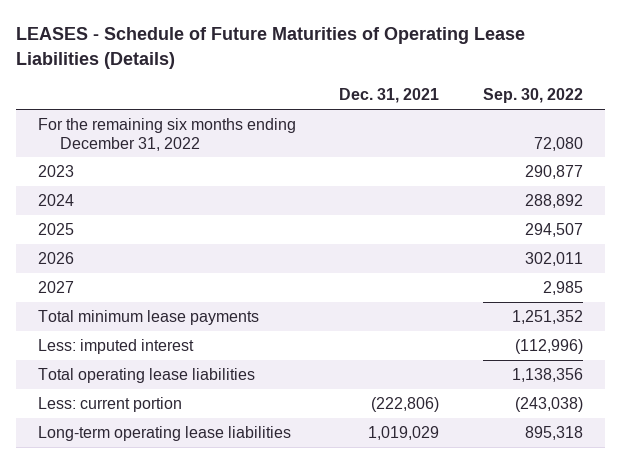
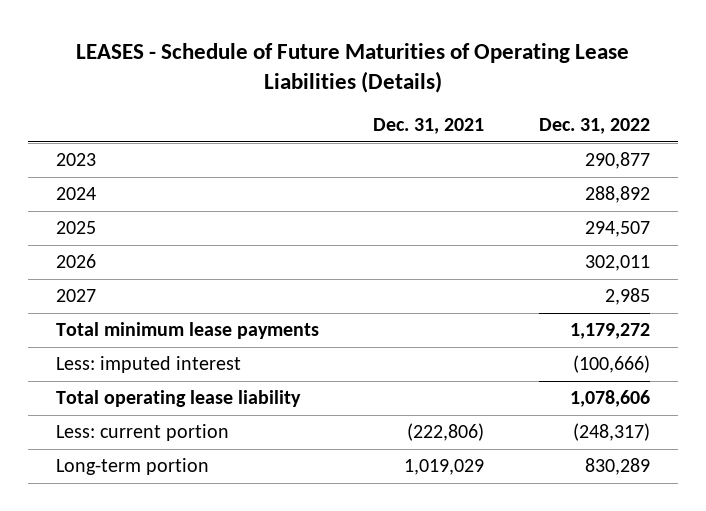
- | Dec. 31, 2021 | Sep. 30, 2022
+ | Dec. 31, 2021 | Dec. 31, 2022
- For the remaining six months ending December 31, 2022 | | 72,080
- Total operating lease liabilities | | 1,138,356
+ Total operating lease liability | | 1,078,606
- Long-term operating lease liabilities | 1,019,029 | 895,318
+ Long-term portion | 1,019,029 | 830,289

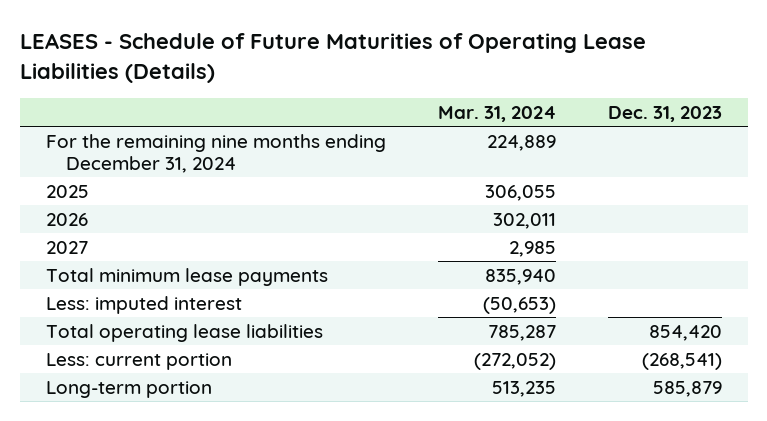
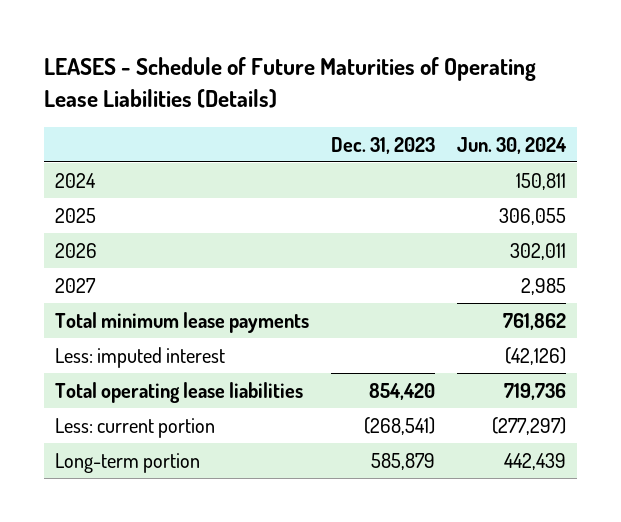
- | Mar. 31, 2024 | Dec. 31, 2023
+ | Dec. 31, 2023 | Jun. 30, 2024
- For the remaining nine months ending December 31, 2024 | 224,889 |
+ 2024 | | 150,811

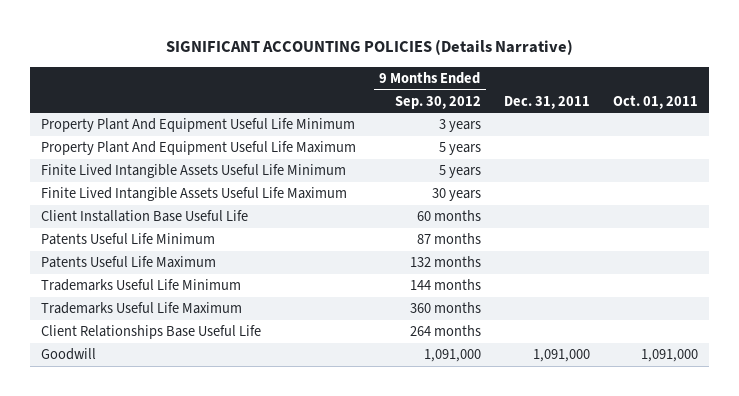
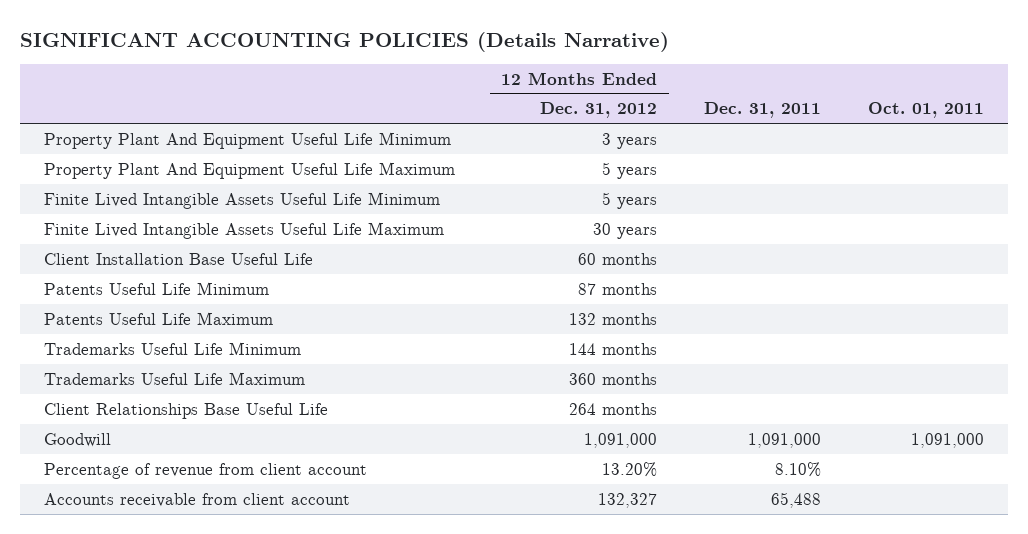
- | 9 Months Ended Sep. 30, 2012 | Dec. 31, 2011 | Oct. 01, 2011
+ | 12 Months Ended Dec. 31, 2012 | Dec. 31, 2011 | Oct. 01, 2011
+ Percentage of revenue from client account | 13.20% | 8.10% |
+ Accounts receivable from client account | 132,327 | 65,488 |

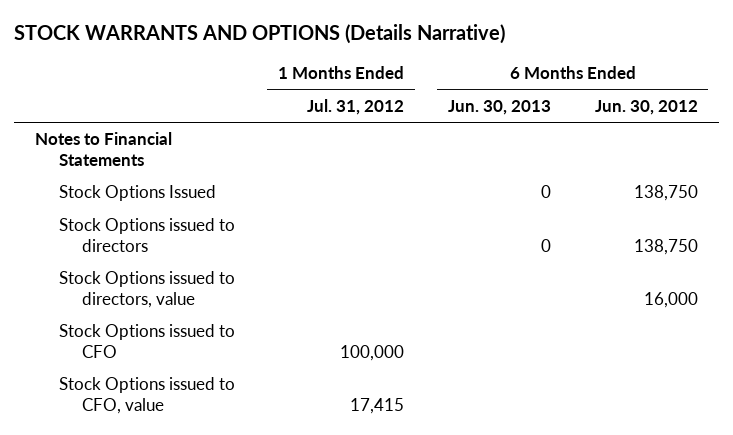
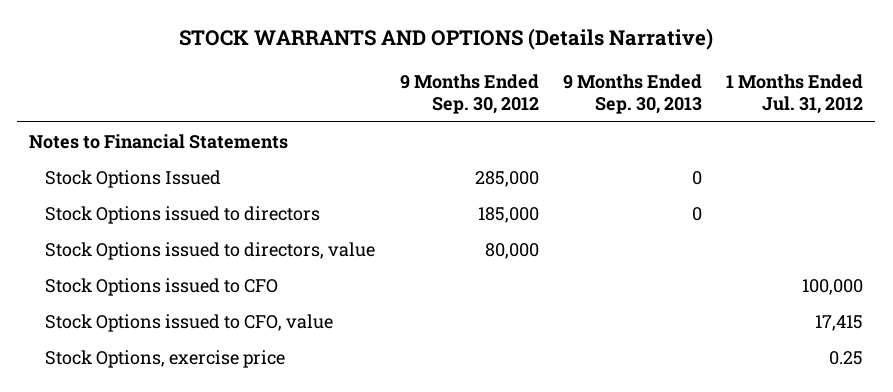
- | 1 Months Ended Jul. 31, 2012 | 6 Months Ended Jun. 30, 2013 | 6 Months Ended Jun. 30, 2012
+ | 9 Months Ended Sep. 30, 2012 | 9 Months Ended Sep. 30, 2013 | 1 Months Ended Jul. 31, 2012
+ Stock Options, exercise price | | | 0.25

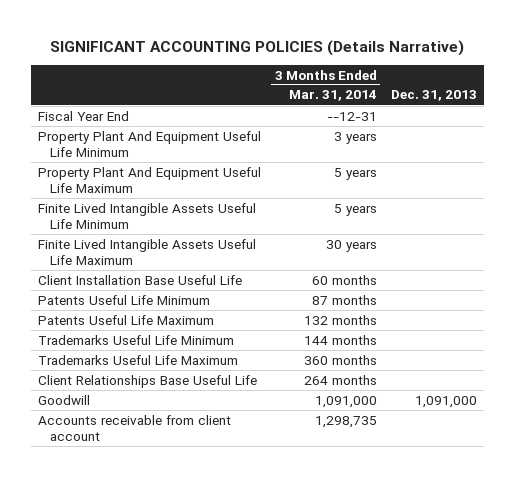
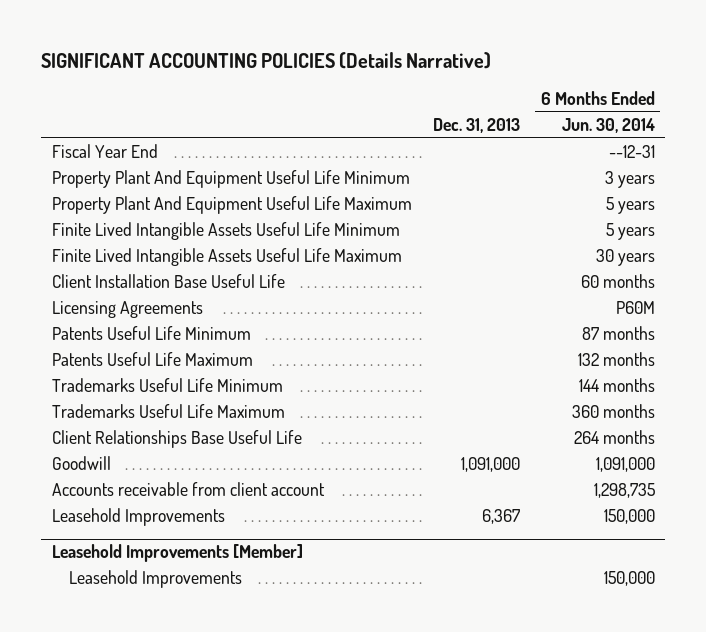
- | 3 Months Ended Mar. 31, 2014 | Dec. 31, 2013
+ | Dec. 31, 2013 | 6 Months Ended Jun. 30, 2014
+ Licensing Agreements | | P60M
+ Leasehold Improvements | 6,367 | 150,000
+ Leasehold Improvements [Member]
+ Leasehold Improvements | | 150,000

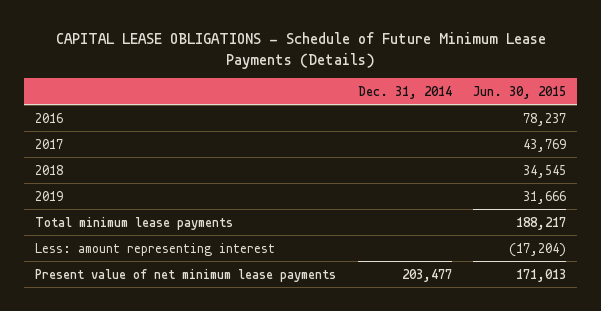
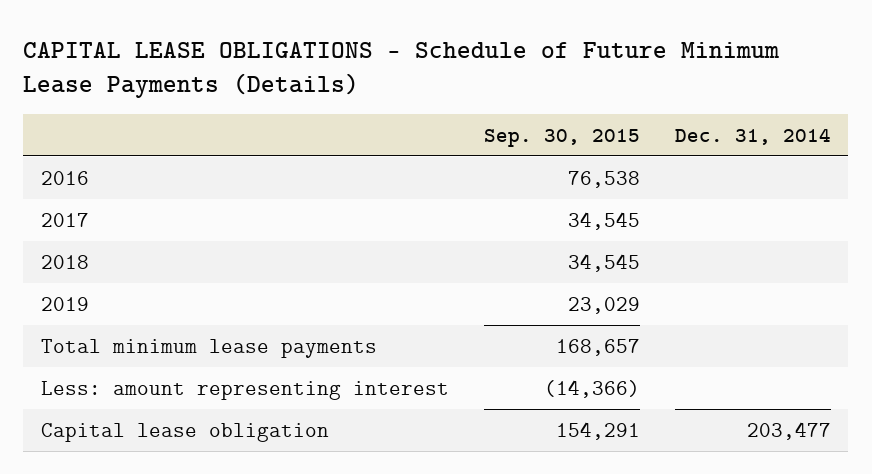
- | Dec. 31, 2014 | Jun. 30, 2015
+ | Sep. 30, 2015 | Dec. 31, 2014
- Present value of net minimum lease payments | 203,477 | 171,013
+ Capital lease obligation | 154,291 | 203,477

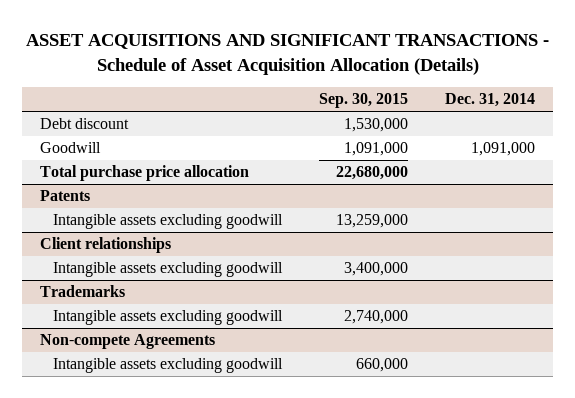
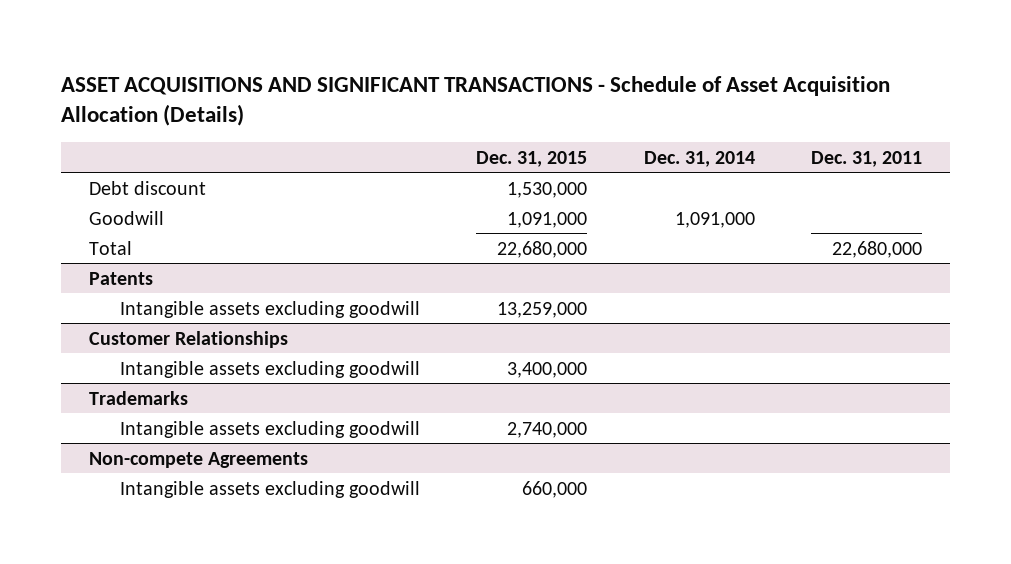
- | Sep. 30, 2015 | Dec. 31, 2014
+ | Dec. 31, 2015 | Dec. 31, 2014 | Dec. 31, 2011
- Total purchase price allocation | 22,680,000 |
+ Total | 22,680,000 | | 22,680,000
- Client relationships
+ Customer Relationships

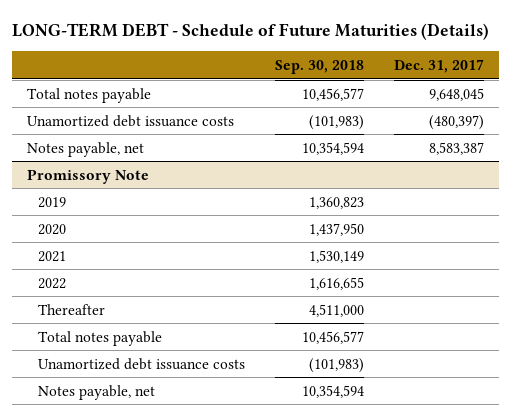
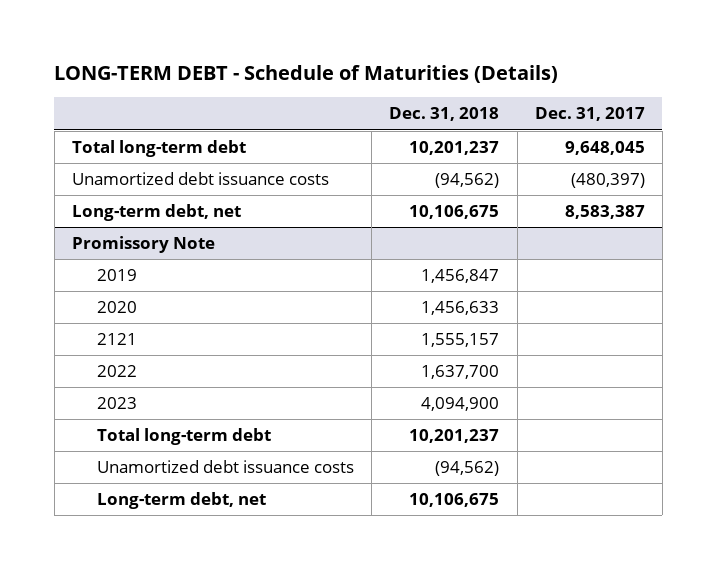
- LONG-TERM DEBT - Schedule of Future Maturities (Details)
+ LONG-TERM DEBT - Schedule of Maturities (Details)
- | Sep. 30, 2018 | Dec. 31, 2017
+ | Dec. 31, 2018 | Dec. 31, 2017
- Total notes payable | 10,456,577 | 9,648,045
+ Total long-term debt | 10,201,237 | 9,648,045
- Notes payable, net | 10,354,594 | 8,583,387
+ Long-term debt, net | 10,106,675 | 8,583,387
@ Promissory Note
- 2021 | 1,530,149 |
+ 2121 | 1,555,157 |
- Thereafter | 4,511,000 |
- Total notes payable | 10,456,577 |
+ 2023 | 4,094,900 |
+ Total long-term debt | 10,201,237 |
- Notes payable, net | 10,354,594 |
+ Long-term debt, net | 10,106,675 |

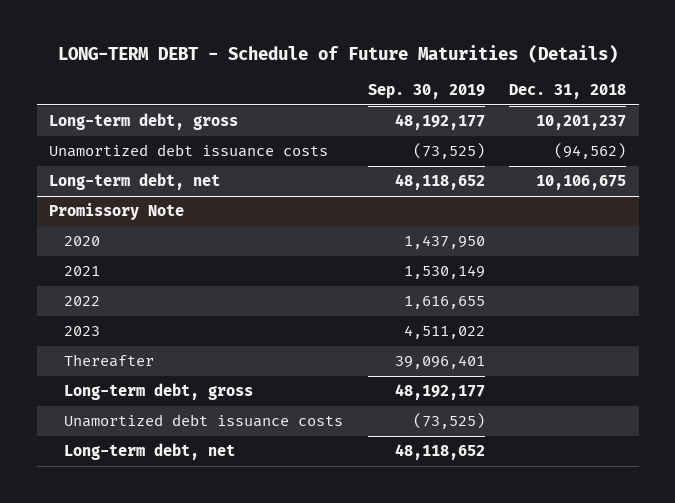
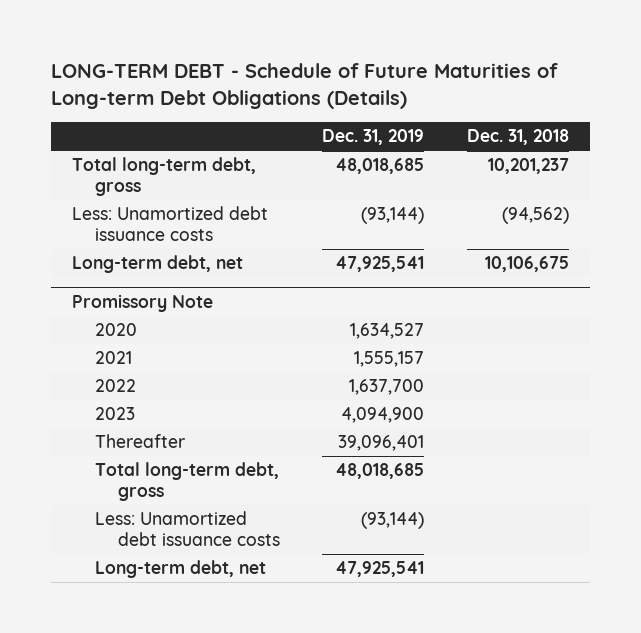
- LONG-TERM DEBT - Schedule of Future Maturities (Details)
+ LONG-TERM DEBT - Schedule of Future Maturities of Long-term Debt Obligations (Details)
- | Sep. 30, 2019 | Dec. 31, 2018
+ | Dec. 31, 2019 | Dec. 31, 2018
- Long-term debt, gross | 48,192,177 | 10,201,237
- Unamortized debt issuance costs | (73,525) | (94,562)
+ Total long-term debt, gross | 48,018,685 | 10,201,237
+ Less: Unamortized debt issuance costs | (93,144) | (94,562)
@ Promissory Note
- Long-term debt, gross | 48,192,177 |
- Unamortized debt issuance costs | (73,525) |
+ Total long-term debt, gross | 48,018,685 |
+ Less: Unamortized debt issuance costs | (93,144) |

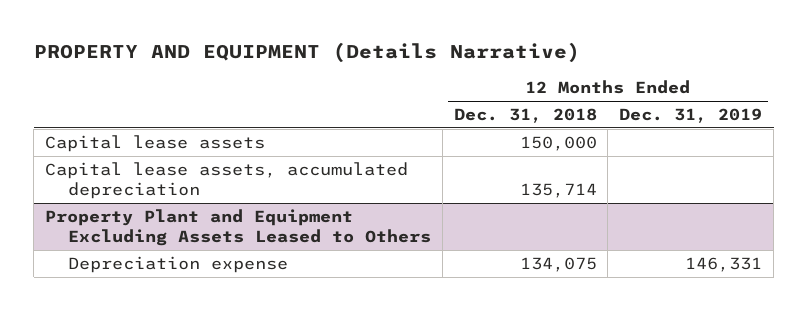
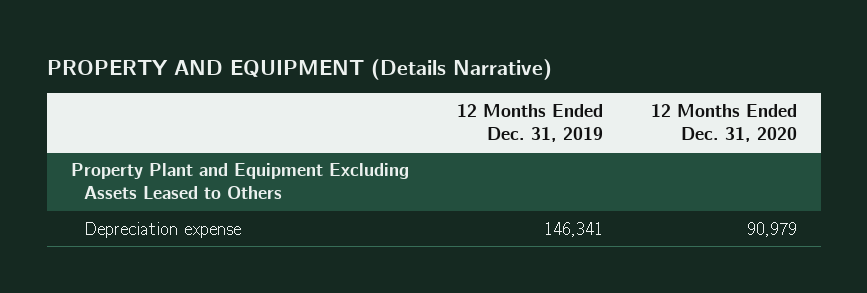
- | 12 Months Ended Dec. 31, 2018 | 12 Months Ended Dec. 31, 2019
+ | 12 Months Ended Dec. 31, 2019 | 12 Months Ended Dec. 31, 2020
- Capital lease assets | 150,000 |
- Capital lease assets, accumulated depreciation | 135,714 |
@ Property Plant and Equipment Excluding Assets Leased to Others
- Depreciation expense | 134,075 | 146,331
+ Depreciation expense | 146,341 | 90,979

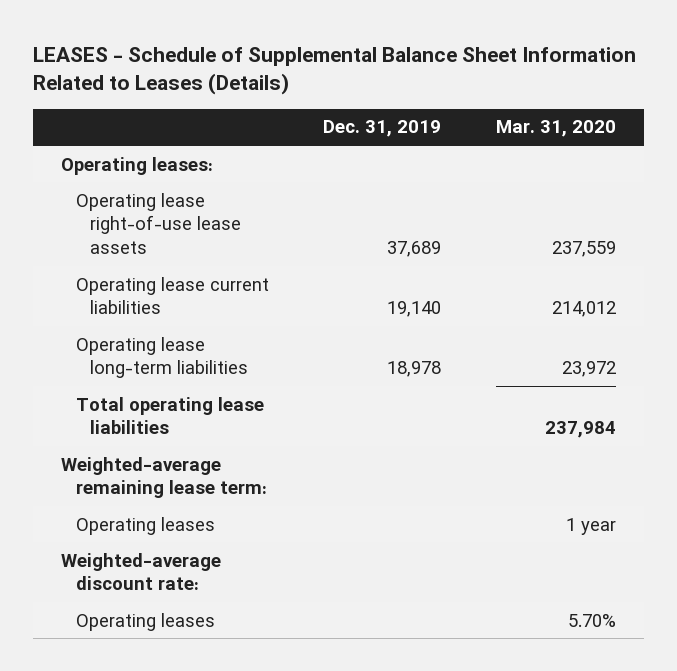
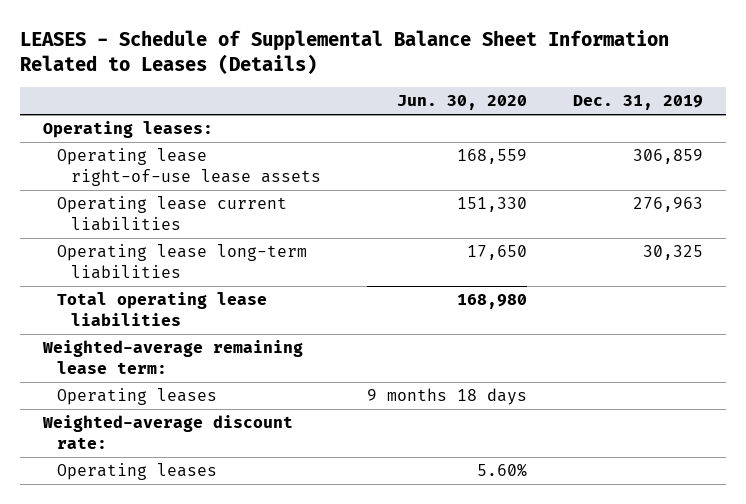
- | Dec. 31, 2019 | Mar. 31, 2020
+ | Jun. 30, 2020 | Dec. 31, 2019
- Operating lease right-of-use lease assets | 37,689 | 237,559
- Operating lease current liabilities | 19,140 | 214,012
- Operating lease long-term liabilities | 18,978 | 23,972
+ Operating lease right-of-use lease assets | 168,559 | 306,859
+ Operating lease current liabilities | 151,330 | 276,963
+ Operating lease long-term liabilities | 17,650 | 30,325

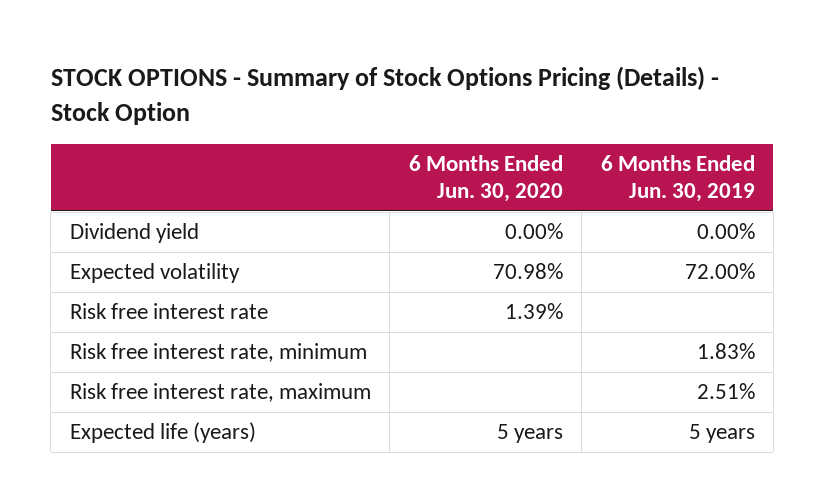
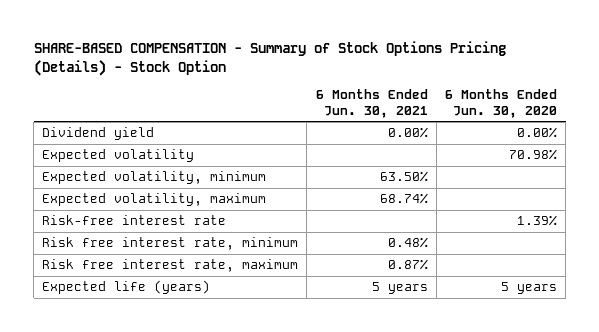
- STOCK OPTIONS - Summary of Stock Options Pricing (Details) - Stock Option
+ SHARE-BASED COMPENSATION - Summary of Stock Options Pricing (Details) - Stock Option
- | 6 Months Ended Jun. 30, 2020 | 6 Months Ended Jun. 30, 2019
+ | 6 Months Ended Jun. 30, 2021 | 6 Months Ended Jun. 30, 2020
- Risk free interest rate | 1.39% |
+ Expected volatility, minimum | 63.50% |
+ Expected volatility, maximum | 68.74% |
+ Risk-free interest rate | | 1.39%

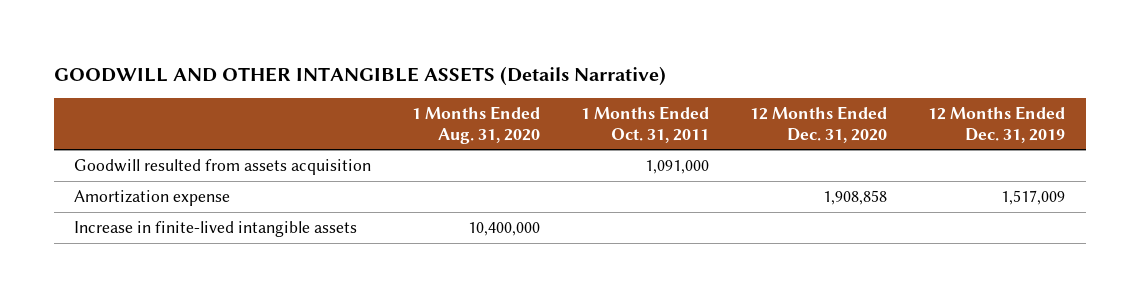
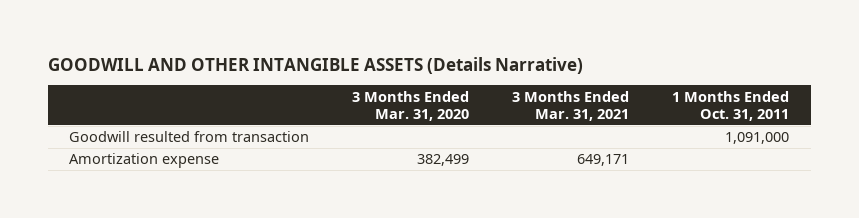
- | 1 Months Ended Aug. 31, 2020 | 1 Months Ended Oct. 31, 2011 | 12 Months Ended Dec. 31, 2020 | 12 Months Ended Dec. 31, 2019
+ | 3 Months Ended Mar. 31, 2020 | 3 Months Ended Mar. 31, 2021 | 1 Months Ended Oct. 31, 2011
- Goodwill resulted from assets acquisition | | 1,091,000 | |
+ Goodwill resulted from transaction | | | 1,091,000
- Increase in finite-lived intangible assets | 10,400,000 | | |

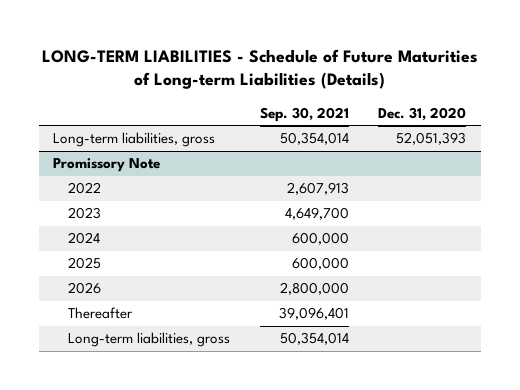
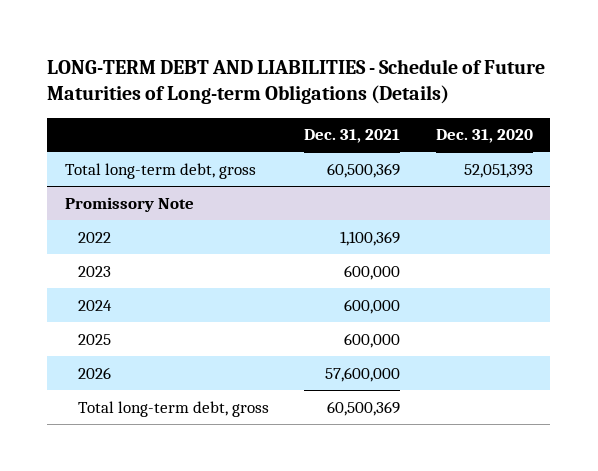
- LONG-TERM LIABILITIES - Schedule of Future Maturities of Long-term Liabilities (Details)
+ LONG-TERM DEBT AND LIABILITIES - Schedule of Future Maturities of Long-term Obligations (Details)
- | Sep. 30, 2021 | Dec. 31, 2020
+ | Dec. 31, 2021 | Dec. 31, 2020
- Long-term liabilities, gross | 50,354,014 | 52,051,393
+ Total long-term debt, gross | 60,500,369 | 52,051,393
@ Promissory Note
- Thereafter | 39,096,401 |
- Long-term liabilities, gross | 50,354,014 |
+ Total long-term debt, gross | 60,500,369 |

